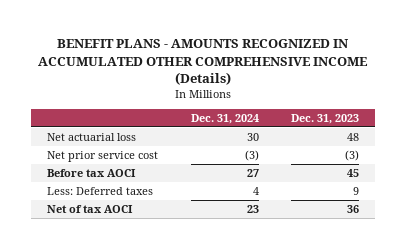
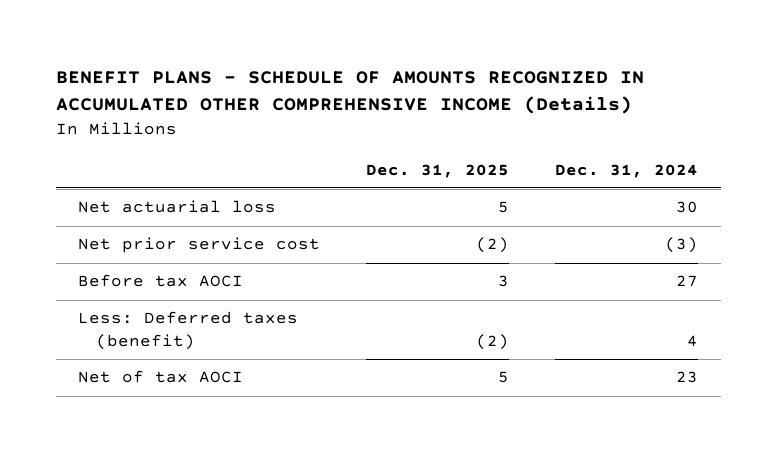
- BENEFIT PLANS - AMOUNTS RECOGNIZED IN ACCUMULATED OTHER COMPREHENSIVE INCOME (Details)
+ BENEFIT PLANS - SCHEDULE OF AMOUNTS RECOGNIZED IN ACCUMULATED OTHER COMPREHENSIVE INCOME (Details)
- | Dec. 31, 2024 | Dec. 31, 2023
+ | Dec. 31, 2025 | Dec. 31, 2024
- Less: Deferred taxes | 4 | 9
+ Less: Deferred taxes (benefit) | (2) | 4

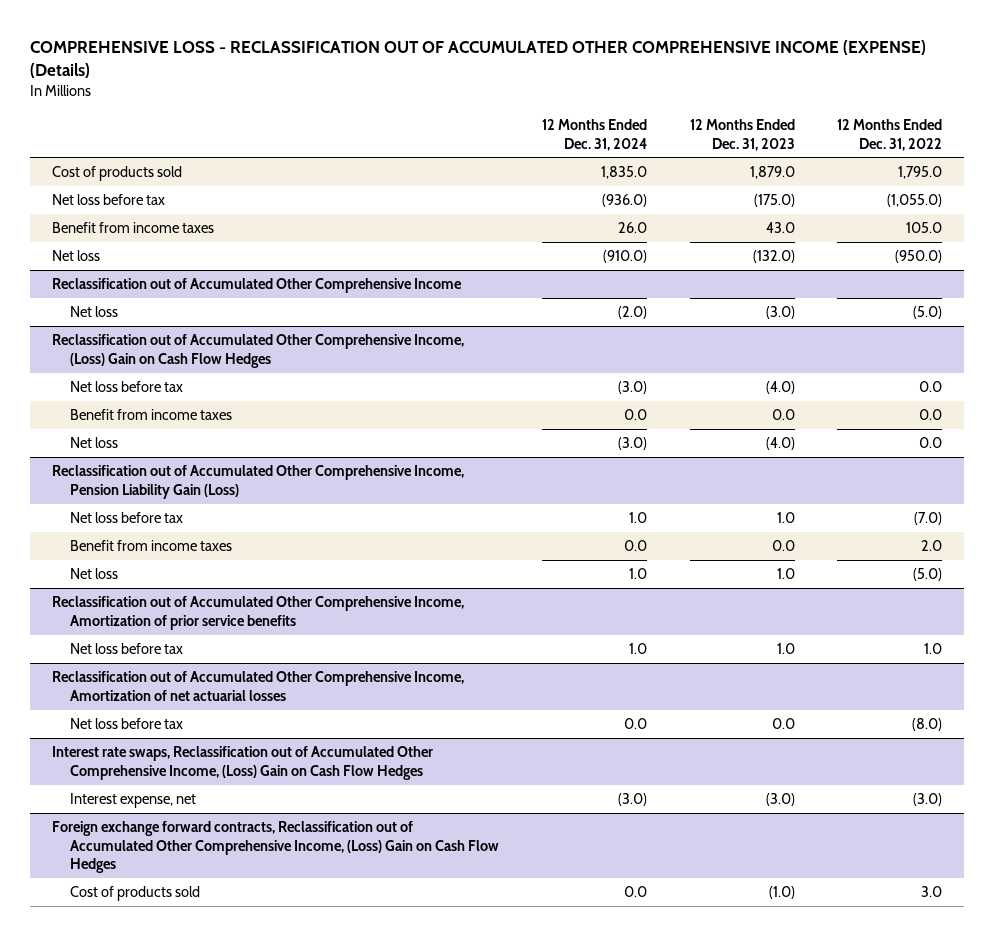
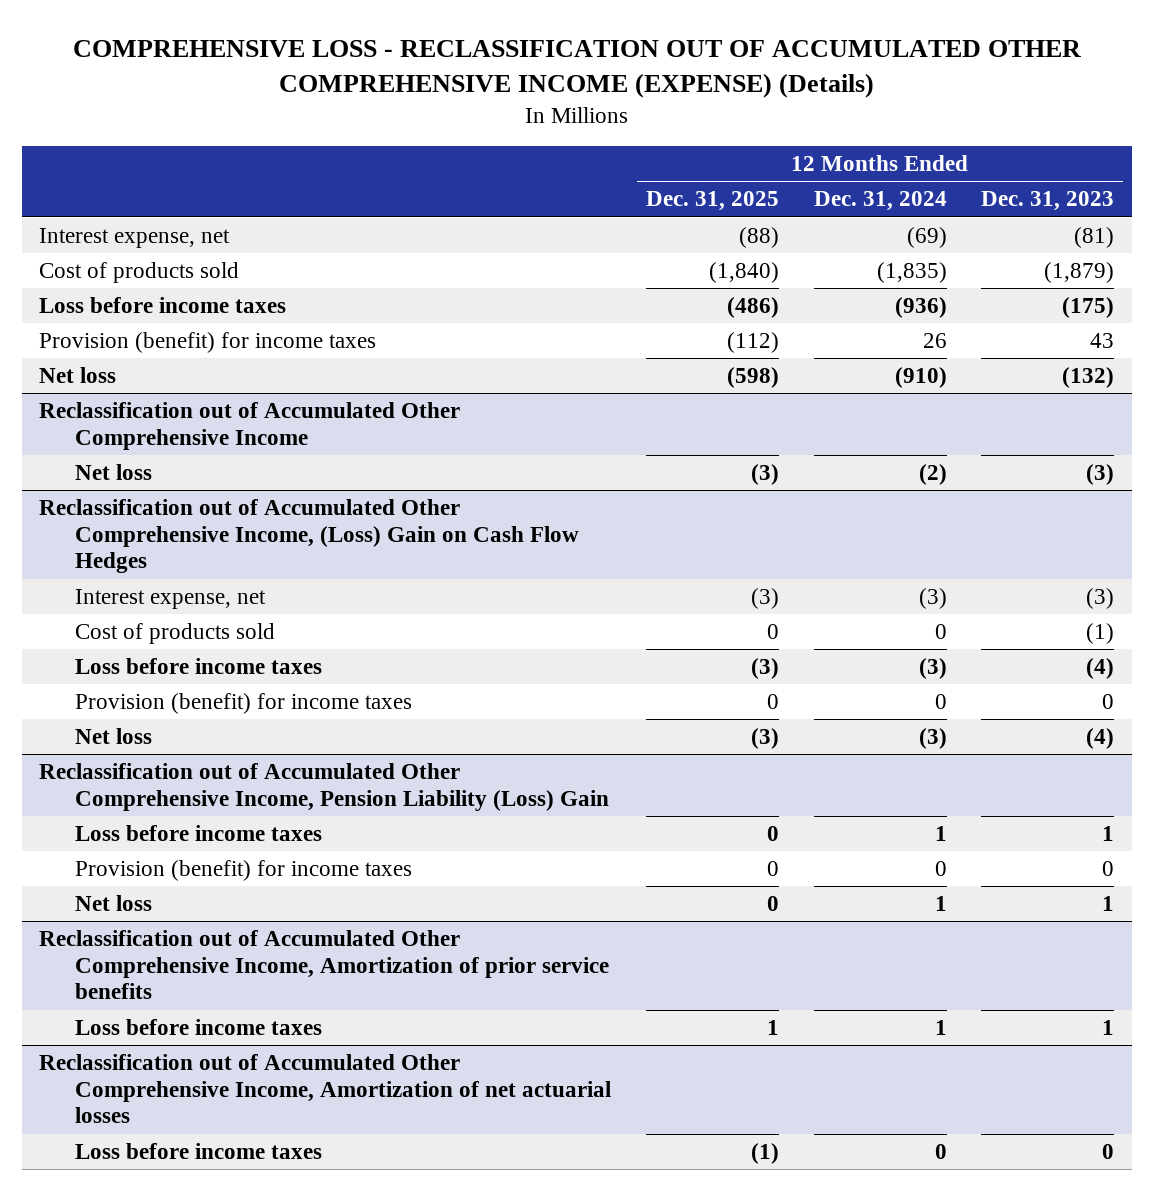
- | 12 Months Ended Dec. 31, 2024 | 12 Months Ended Dec. 31, 2023 | 12 Months Ended Dec. 31, 2022
+ | 12 Months Ended Dec. 31, 2025 | 12 Months Ended Dec. 31, 2024 | 12 Months Ended Dec. 31, 2023
- Cost of products sold | 1,835.0 | 1,879.0 | 1,795.0
- Net loss before tax | (936.0) | (175.0) | (1,055.0)
- Benefit from income taxes | 26.0 | 43.0 | 105.0
- Net loss | (910.0) | (132.0) | (950.0)
+ Interest expense, net | (88) | (69) | (81)
+ Cost of products sold | (1,840) | (1,835) | (1,879)
+ Loss before income taxes | (486) | (936) | (175)
+ Provision (benefit) for income taxes | (112) | 26 | 43
+ Net loss | (598) | (910) | (132)
@ Reclassification out of Accumulated Other Comprehensive Income
- Net loss | (2.0) | (3.0) | (5.0)
+ Net loss | (3) | (2) | (3)
@ Reclassification out of Accumulated Other Comprehensive Income, (Loss) Gain on Cash Flow Hedges
- Net loss before tax | (3.0) | (4.0) | 0.0
- Benefit from income taxes | 0.0 | 0.0 | 0.0
- Net loss | (3.0) | (4.0) | 0.0
- Reclassification out of Accumulated Other Comprehensive Income, Pension Liability Gain (Loss)
- Net loss before tax | 1.0 | 1.0 | (7.0)
- Benefit from income taxes | 0.0 | 0.0 | 2.0
- Net loss | 1.0 | 1.0 | (5.0)
@ Reclassification out of Accumulated Other Comprehensive Income, (Loss) Gain on Cash Flow Hedges
+ Interest expense, net | (3) | (3) | (3)
+ Cost of products sold | 0 | 0 | (1)
+ Loss before income taxes | (3) | (3) | (4)
+ Provision (benefit) for income taxes | 0 | 0 | 0
+ Net loss | (3) | (3) | (4)
+ Reclassification out of Accumulated Other Comprehensive Income, Pension Liability (Loss) Gain
+ Loss before income taxes | 0 | 1 | 1
+ Provision (benefit) for income taxes | 0 | 0 | 0
+ Net loss | 0 | 1 | 1
@ Reclassification out of Accumulated Other Comprehensive Income, Amortization of prior service benefits
- Net loss before tax | 1.0 | 1.0 | 1.0
+ Loss before income taxes | 1 | 1 | 1
@ Reclassification out of Accumulated Other Comprehensive Income, Amortization of net actuarial losses
- Net loss before tax | 0.0 | 0.0 | (8.0)
- Interest rate swaps, Reclassification out of Accumulated Other Comprehensive Income, (Loss) Gain on Cash Flow Hedges
- Interest expense, net | (3.0) | (3.0) | (3.0)
- Foreign exchange forward contracts, Reclassification out of Accumulated Other Comprehensive Income, (Loss) Gain on Cash Flow Hedges
- Cost of products sold | 0.0 | (1.0) | 3.0
@ Reclassification out of Accumulated Other Comprehensive Income, Amortization of net actuarial losses
+ Loss before income taxes | (1) | 0 | 0

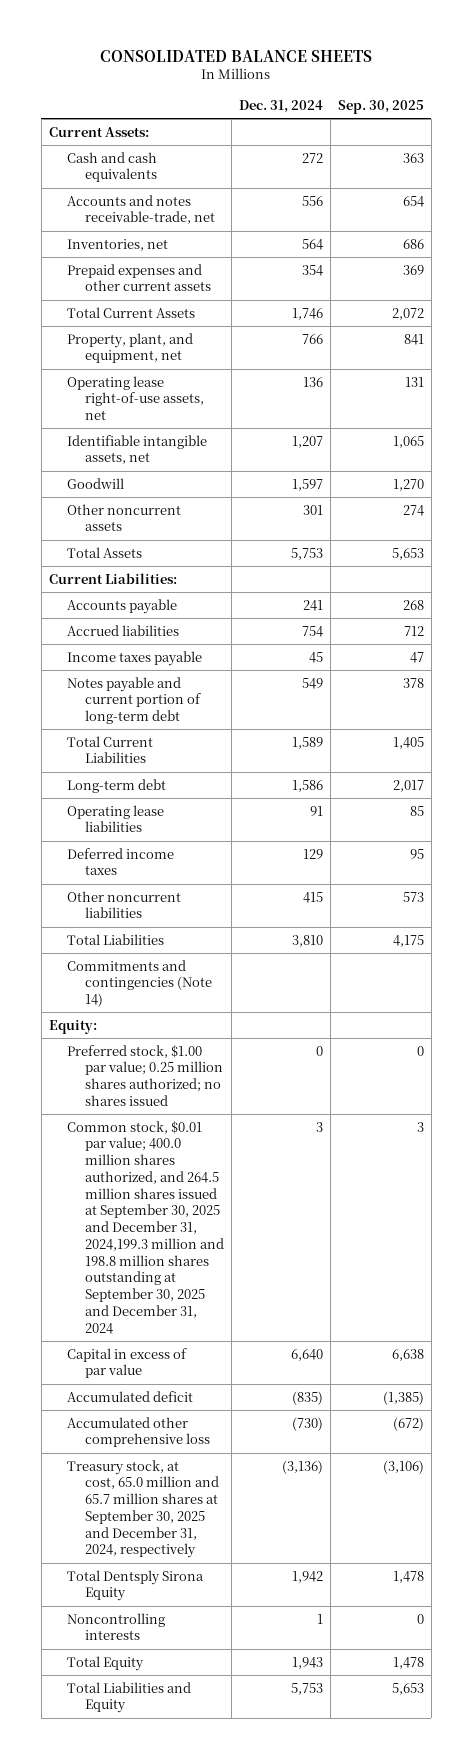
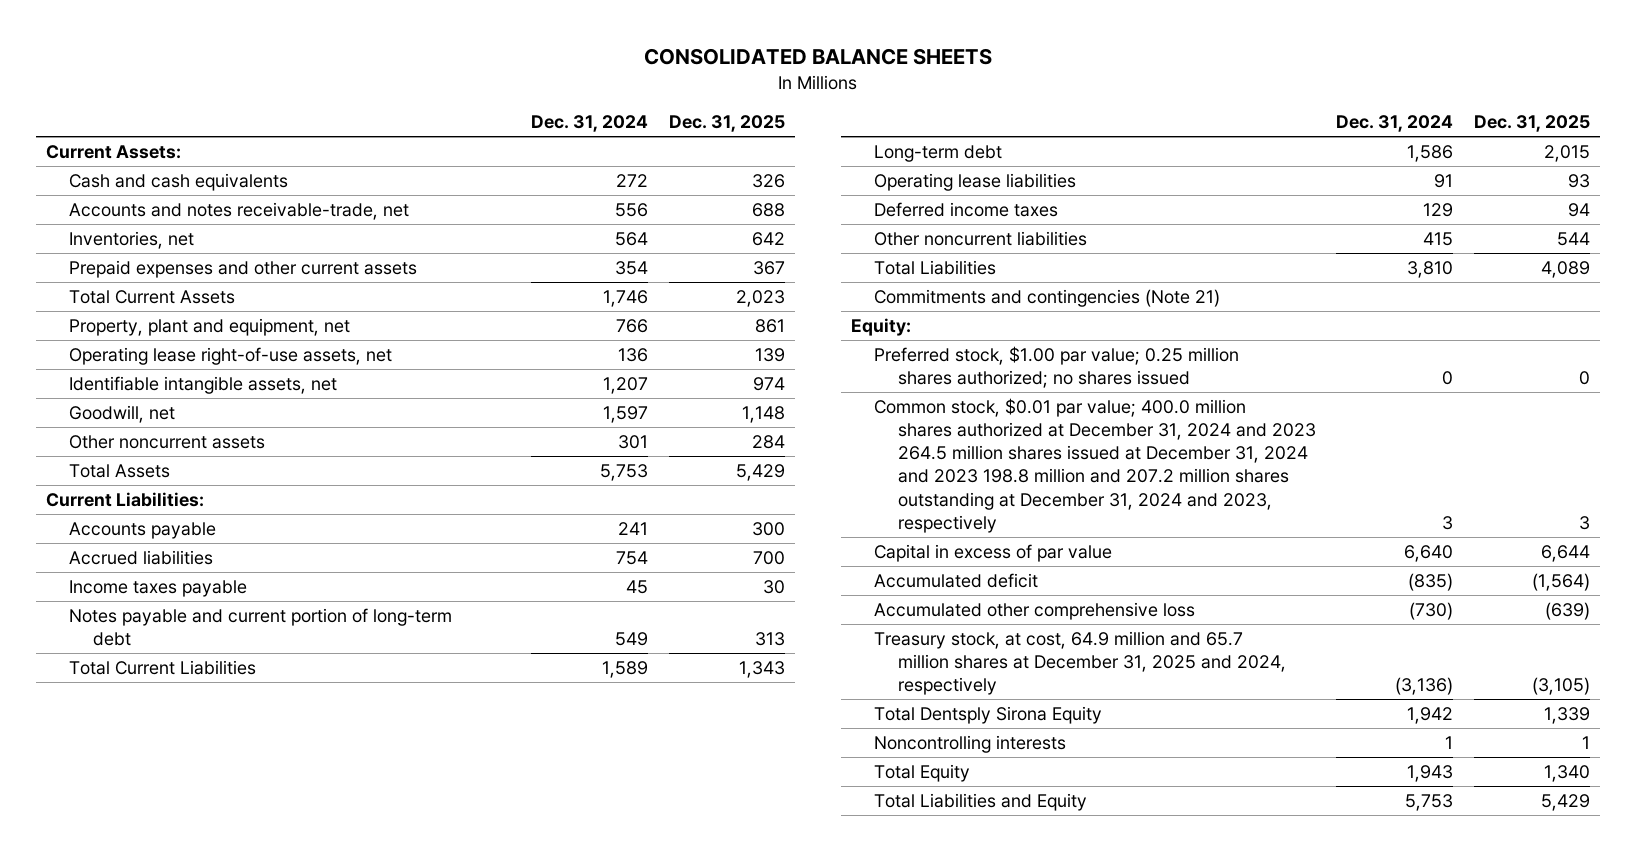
- | Dec. 31, 2024 | Sep. 30, 2025
+ | Dec. 31, 2024 | Dec. 31, 2025
- Property, plant, and equipment, net | 766 | 841
+ Property, plant and equipment, net | 766 | 861
- Goodwill | 1,597 | 1,270
+ Goodwill, net | 1,597 | 1,148
- Commitments and contingencies (Note 14)
+ Commitments and contingencies (Note 21)
- Common stock, $0.01 par value; 400.0 million shares authorized, and 264.5 million shares issued at September 30, 2025 and December 31, 2024,199.3 million and 198.8 million shares outstanding at September 30, 2025 and December 31, 2024 | 3 | 3
+ Common stock, $0.01 par value; 400.0 million shares authorized at December 31, 2024 and 2023 264.5 million shares issued at December 31, 2024 and 2023 198.8 million and 207.2 million shares outstanding at December 31, 2024 and 2023, respectively | 3 | 3
- Treasury stock, at cost, 65.0 million and 65.7 million shares at September 30, 2025 and December 31, 2024, respectively | (3,136) | (3,106)
+ Treasury stock, at cost, 64.9 million and 65.7 million shares at December 31, 2025 and 2024, respectively | (3,136) | (3,105)

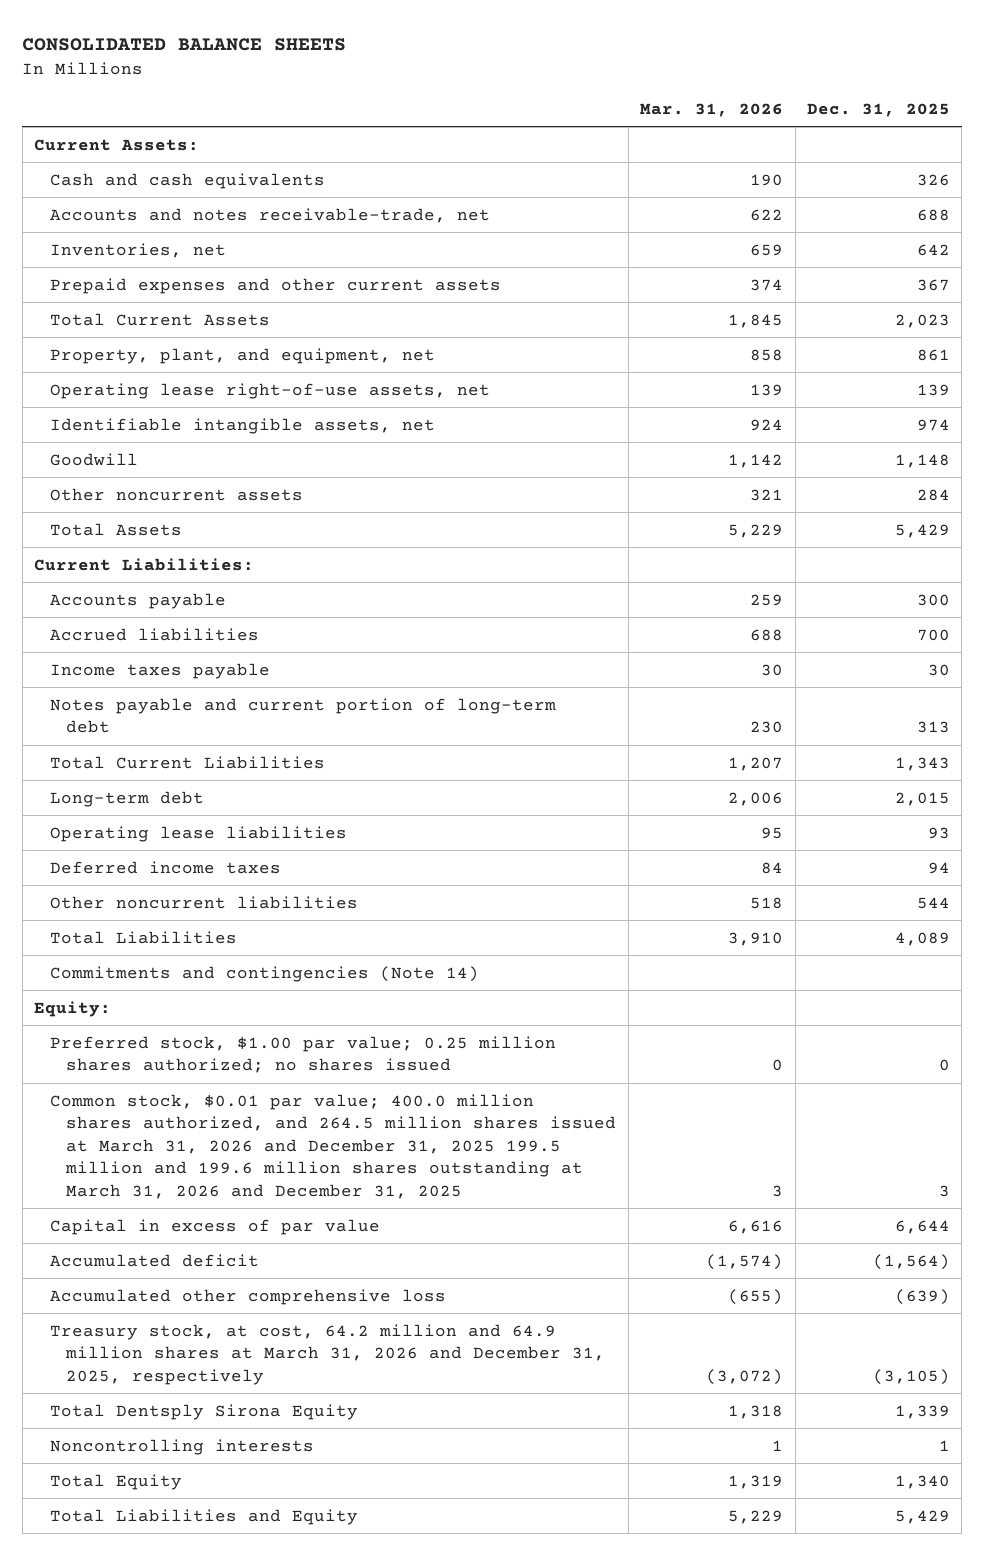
- | Dec. 31, 2024 | Dec. 31, 2025
+ | Mar. 31, 2026 | Dec. 31, 2025
- Property, plant and equipment, net | 766 | 861
+ Property, plant, and equipment, net | 858 | 861
- Goodwill, net | 1,597 | 1,148
+ Goodwill | 1,142 | 1,148
- Commitments and contingencies (Note 21)
+ Commitments and contingencies (Note 14)
- Common stock, $0.01 par value; 400.0 million shares authorized at December 31, 2024 and 2023 264.5 million shares issued at December 31, 2024 and 2023 198.8 million and 207.2 million shares outstanding at December 31, 2024 and 2023, respectively | 3 | 3
+ Common stock, $0.01 par value; 400.0 million shares authorized, and 264.5 million shares issued at March 31, 2026 and December 31, 2025 199.5 million and 199.6 million shares outstanding at March 31, 2026 and December 31, 2025 | 3 | 3
- Treasury stock, at cost, 64.9 million and 65.7 million shares at December 31, 2025 and 2024, respectively | (3,136) | (3,105)
+ Treasury stock, at cost, 64.2 million and 64.9 million shares at March 31, 2026 and December 31, 2025, respectively | (3,072) | (3,105)

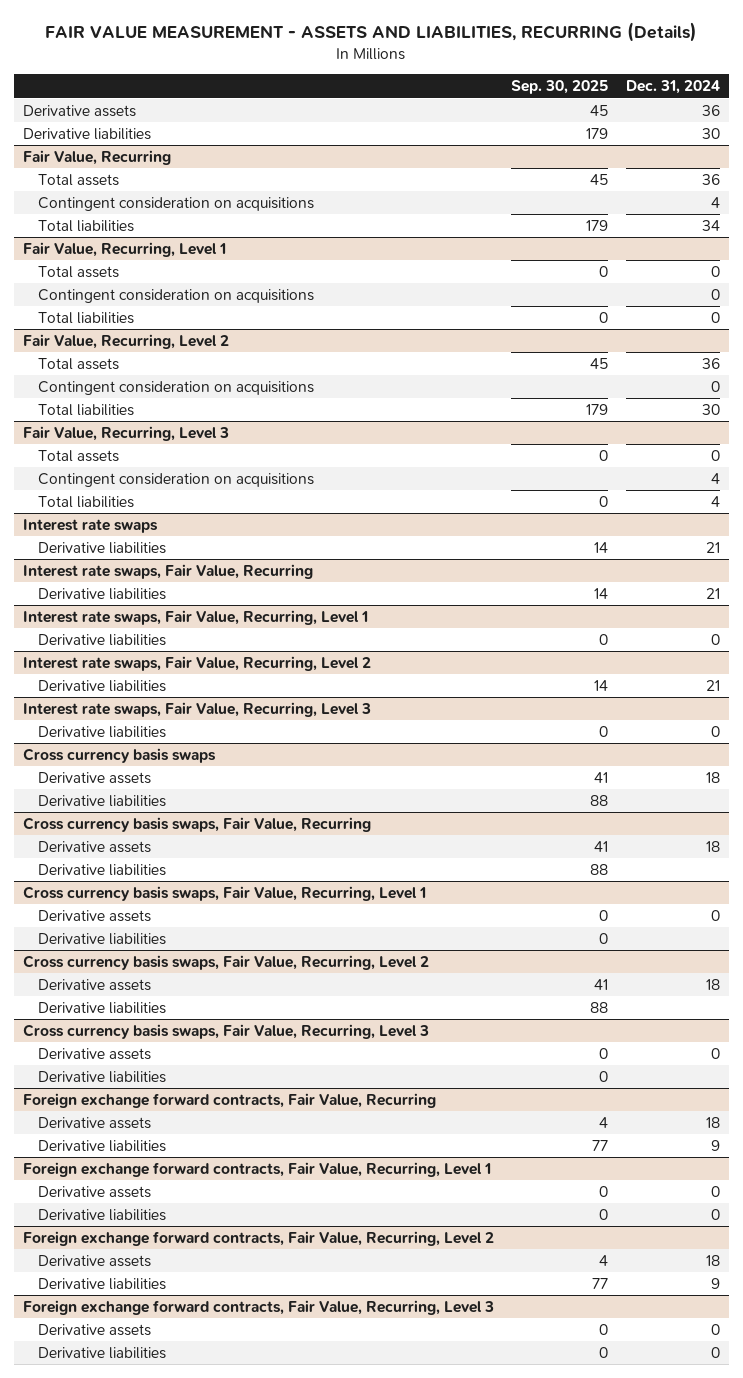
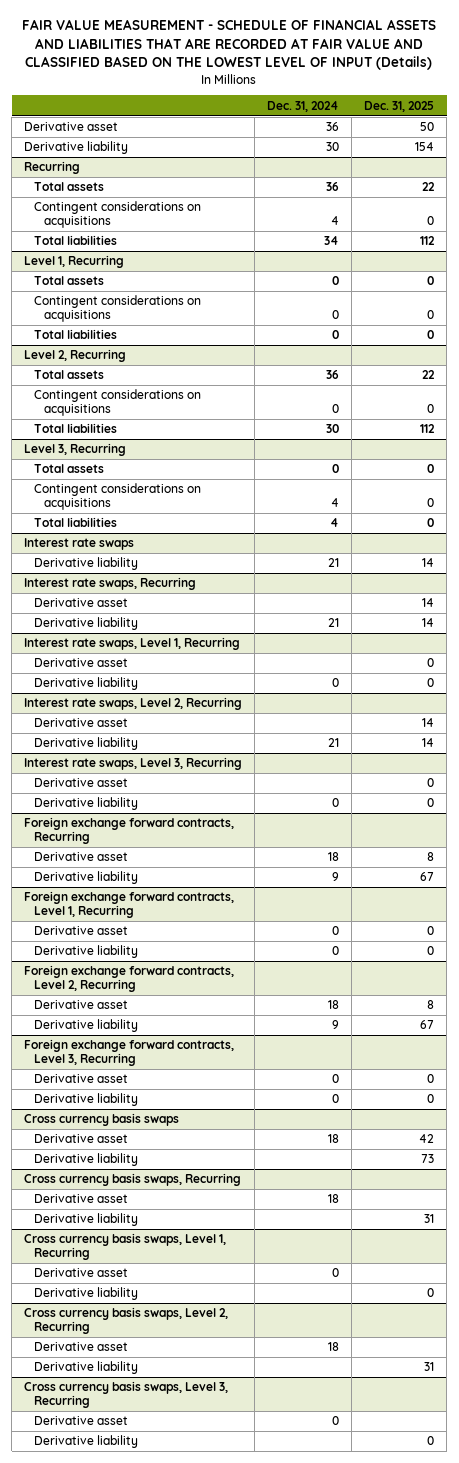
- FAIR VALUE MEASUREMENT - ASSETS AND LIABILITIES, RECURRING (Details)
+ FAIR VALUE MEASUREMENT - SCHEDULE OF FINANCIAL ASSETS AND LIABILITIES THAT ARE RECORDED AT FAIR VALUE AND CLASSIFIED BASED ON THE LOWEST LEVEL OF INPUT (Details)
- | Sep. 30, 2025 | Dec. 31, 2024
+ | Dec. 31, 2024 | Dec. 31, 2025
- Derivative assets | 45 | 36
- Derivative liabilities | 179 | 30
- Fair Value, Recurring
+ Derivative asset | 36 | 50
+ Derivative liability | 30 | 154
+ Recurring
- Contingent consideration on acquisitions | | 4
+ Contingent considerations on acquisitions | 4 | 0
- Fair Value, Recurring, Level 1
+ Level 1, Recurring
- Contingent consideration on acquisitions | | 0
+ Contingent considerations on acquisitions | 0 | 0
- Fair Value, Recurring, Level 2
+ Level 2, Recurring
- Contingent consideration on acquisitions | | 0
+ Contingent considerations on acquisitions | 0 | 0
- Fair Value, Recurring, Level 3
+ Level 3, Recurring
- Contingent consideration on acquisitions | | 4
+ Contingent considerations on acquisitions | 4 | 0
@ Interest rate swaps
- Derivative liabilities | 14 | 21
- Interest rate swaps, Fair Value, Recurring
- Derivative liabilities | 14 | 21
- Interest rate swaps, Fair Value, Recurring, Level 1
- Derivative liabilities | 0 | 0
- Interest rate swaps, Fair Value, Recurring, Level 2
- Derivative liabilities | 14 | 21
- Interest rate swaps, Fair Value, Recurring, Level 3
- Derivative liabilities | 0 | 0
@ Interest rate swaps
+ Derivative liability | 21 | 14
+ Interest rate swaps, Recurring
+ Derivative asset | | 14
+ Derivative liability | 21 | 14
+ Interest rate swaps, Level 1, Recurring
+ Derivative asset | | 0
+ Derivative liability | 0 | 0
+ Interest rate swaps, Level 2, Recurring
+ Derivative asset | | 14
+ Derivative liability | 21 | 14
+ Interest rate swaps, Level 3, Recurring
+ Derivative asset | | 0
+ Derivative liability | 0 | 0
+ Foreign exchange forward contracts, Recurring
+ Derivative asset | 18 | 8
+ Derivative liability | 9 | 67
+ Foreign exchange forward contracts, Level 1, Recurring
+ Derivative asset | 0 | 0
+ Derivative liability | 0 | 0
+ Foreign exchange forward contracts, Level 2, Recurring
+ Derivative asset | 18 | 8
+ Derivative liability | 9 | 67
+ Foreign exchange forward contracts, Level 3, Recurring
+ Derivative asset | 0 | 0
+ Derivative liability | 0 | 0
@ Cross currency basis swaps
- Derivative assets | 41 | 18
- Derivative liabilities | 88 |
- Cross currency basis swaps, Fair Value, Recurring
- Derivative assets | 41 | 18
- Derivative liabilities | 88 |
- Cross currency basis swaps, Fair Value, Recurring, Level 1
- Derivative assets | 0 | 0
- Derivative liabilities | 0 |
- Cross currency basis swaps, Fair Value, Recurring, Level 2
- Derivative assets | 41 | 18
- Derivative liabilities | 88 |
- Cross currency basis swaps, Fair Value, Recurring, Level 3
- Derivative assets | 0 | 0
- Derivative liabilities | 0 |
- Foreign exchange forward contracts, Fair Value, Recurring
- Derivative assets | 4 | 18
- Derivative liabilities | 77 | 9
- Foreign exchange forward contracts, Fair Value, Recurring, Level 1
- Derivative assets | 0 | 0
- Derivative liabilities | 0 | 0
- Foreign exchange forward contracts, Fair Value, Recurring, Level 2
- Derivative assets | 4 | 18
- Derivative liabilities | 77 | 9
- Foreign exchange forward contracts, Fair Value, Recurring, Level 3
- Derivative assets | 0 | 0
- Derivative liabilities | 0 | 0
@ Cross currency basis swaps
+ Derivative asset | 18 | 42
+ Derivative liability | | 73
+ Cross currency basis swaps, Recurring
+ Derivative asset | 18 |
+ Derivative liability | | 31
+ Cross currency basis swaps, Level 1, Recurring
+ Derivative asset | 0 |
+ Derivative liability | | 0
+ Cross currency basis swaps, Level 2, Recurring
+ Derivative asset | 18 |
+ Derivative liability | | 31
+ Cross currency basis swaps, Level 3, Recurring
+ Derivative asset | 0 |
+ Derivative liability | | 0

